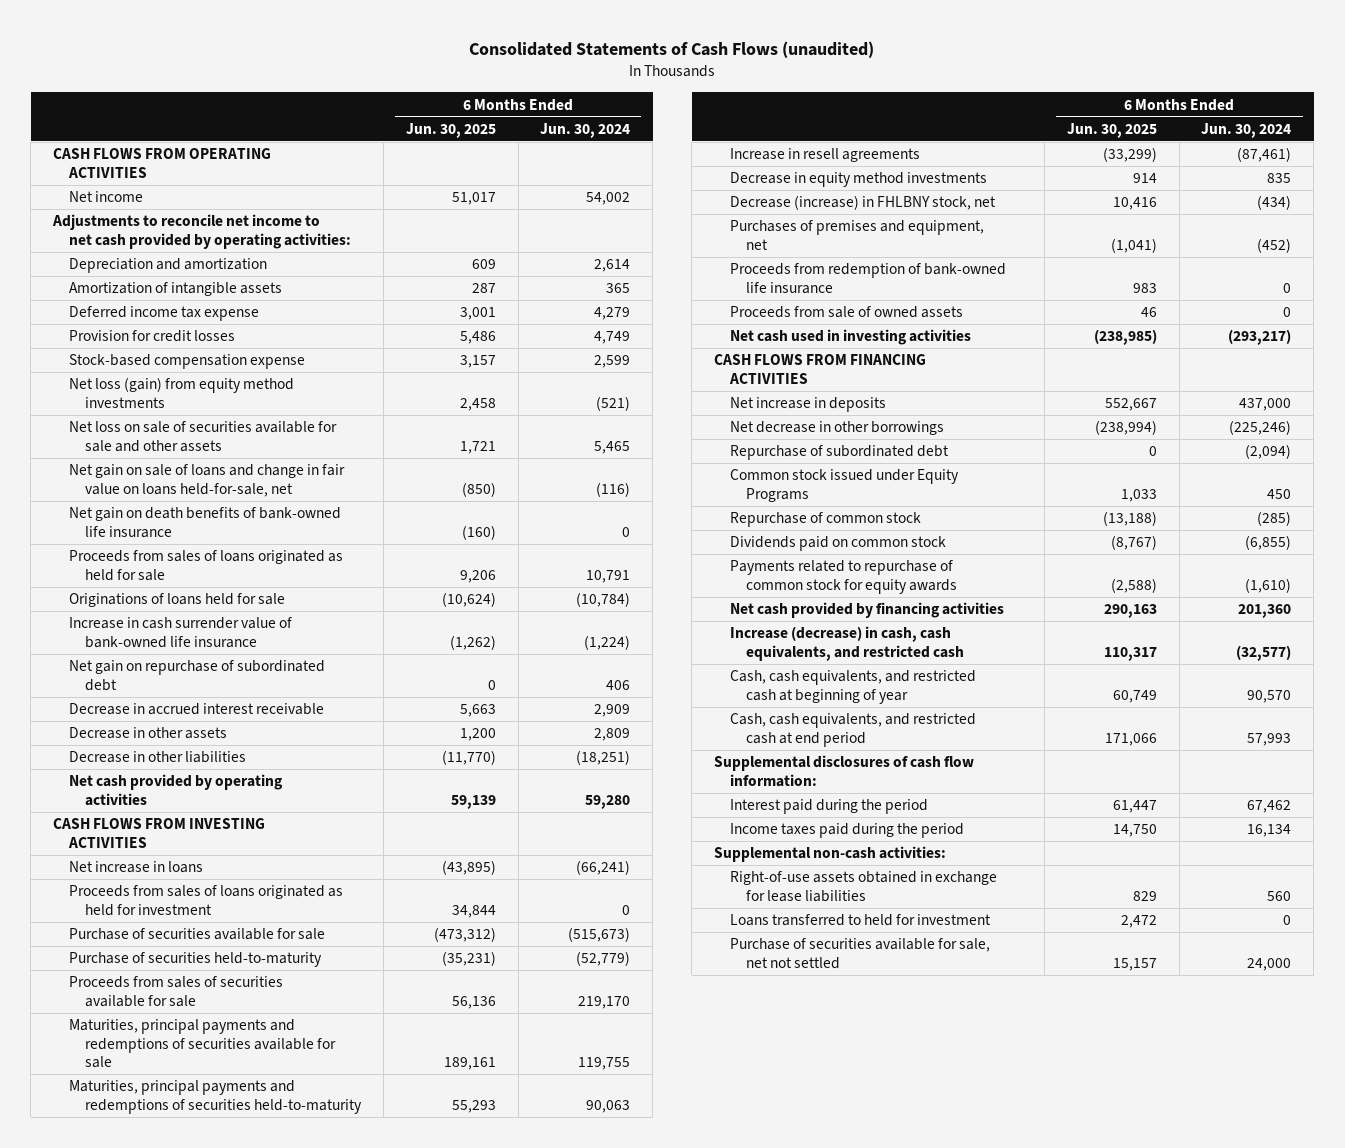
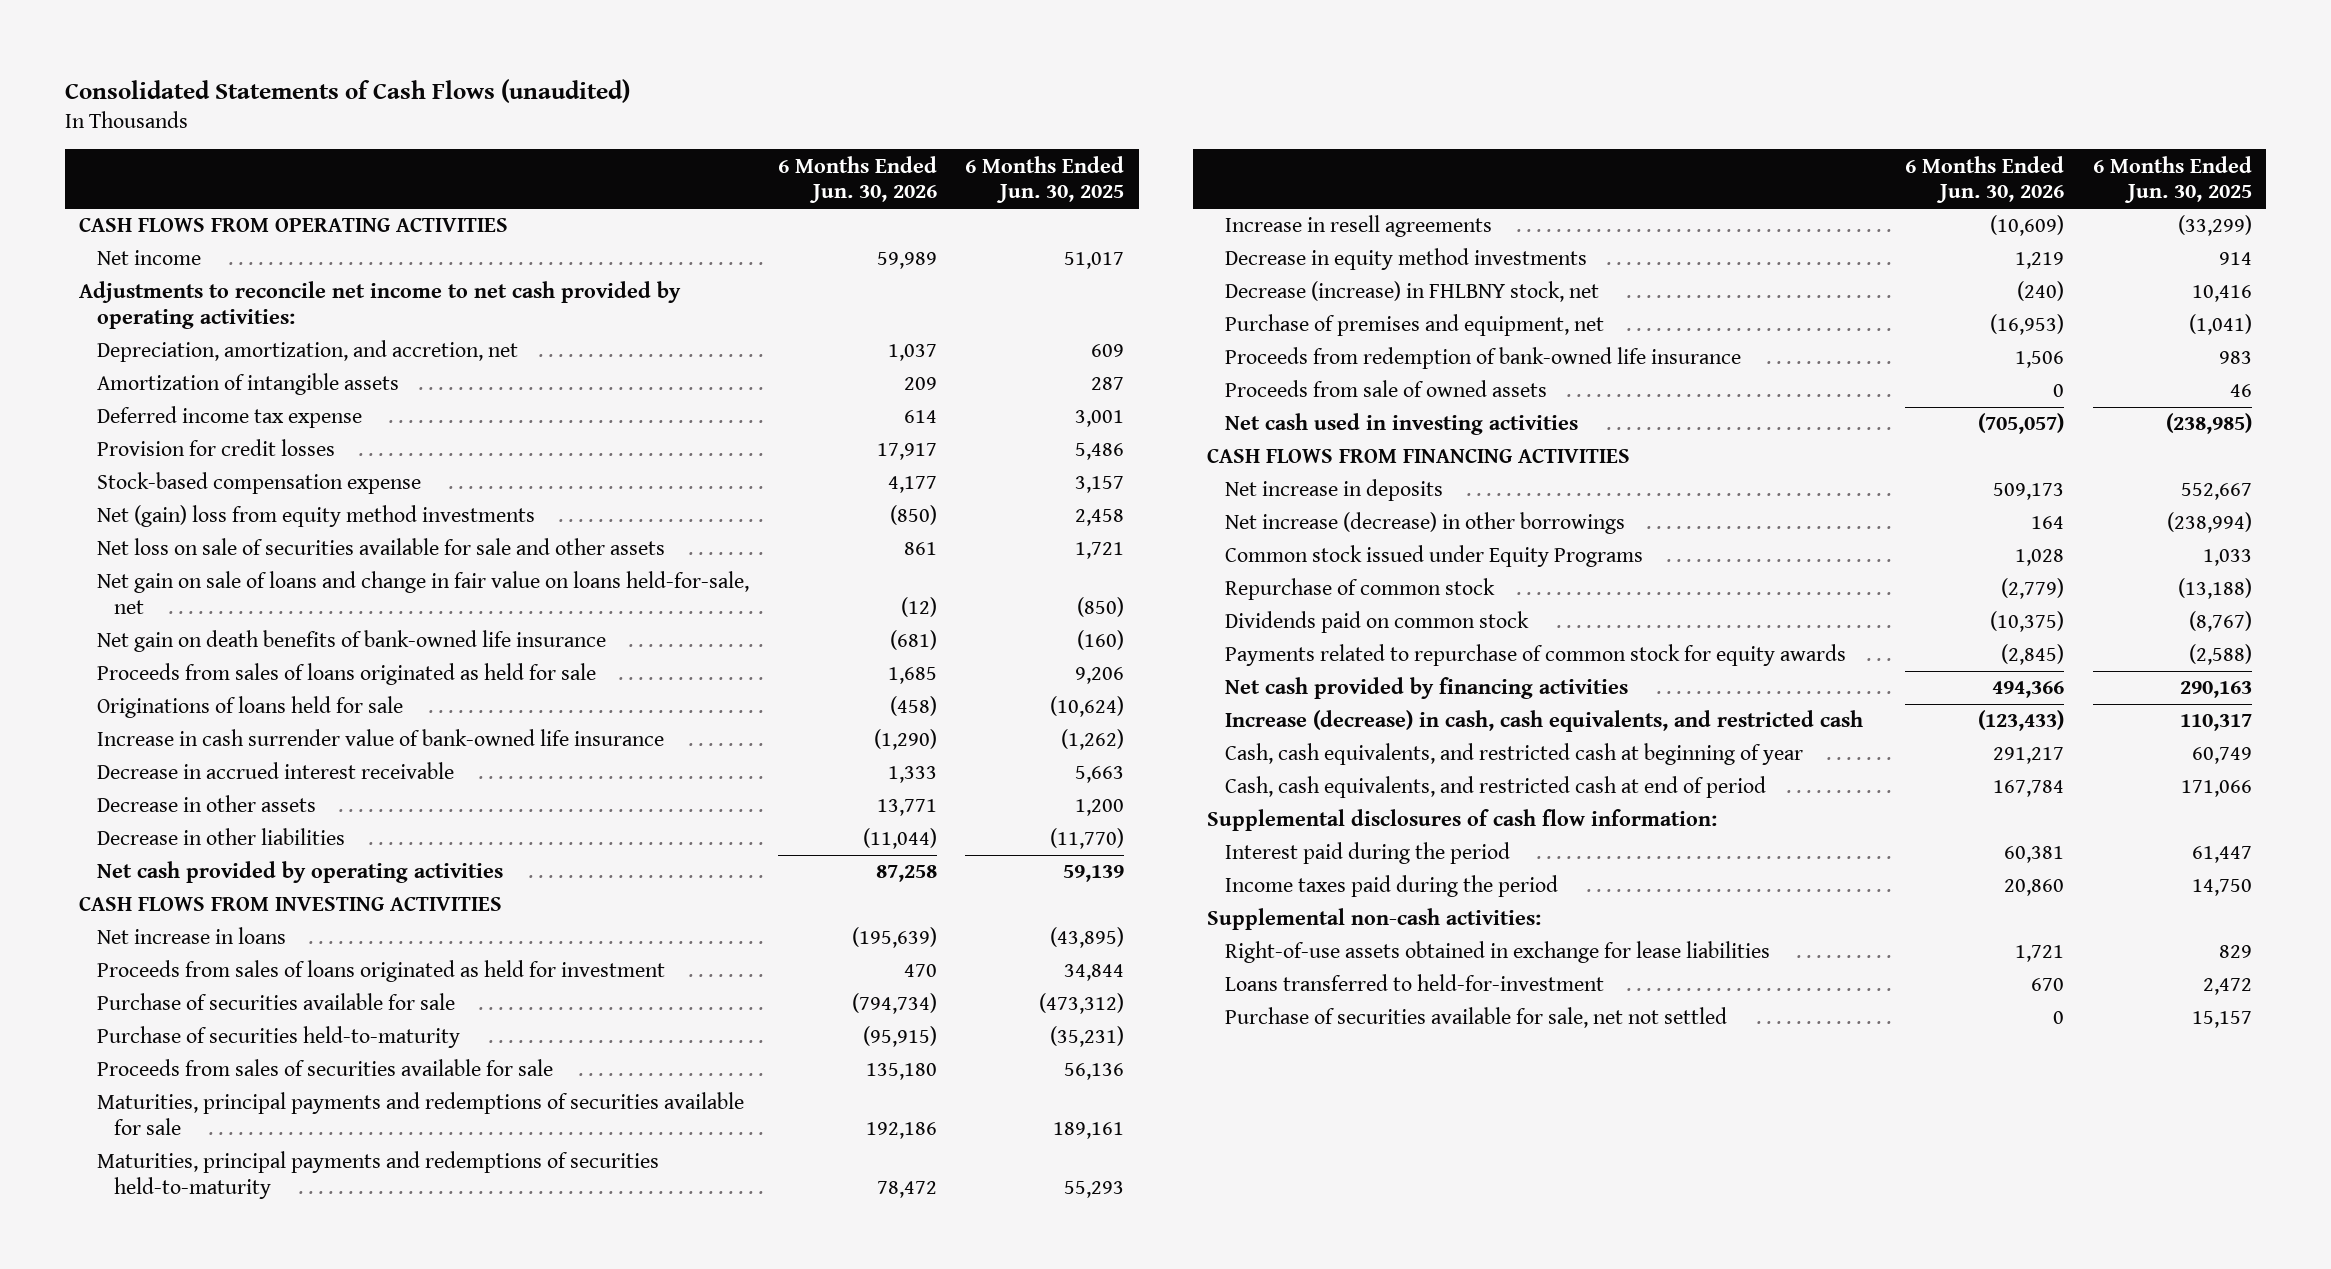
- | 6 Months Ended Jun. 30, 2025 | 6 Months Ended Jun. 30, 2024
+ | 6 Months Ended Jun. 30, 2026 | 6 Months Ended Jun. 30, 2025
- Depreciation and amortization | 609 | 2,614
+ Depreciation, amortization, and accretion, net | 1,037 | 609
- Net loss (gain) from equity method investments | 2,458 | (521)
+ Net (gain) loss from equity method investments | (850) | 2,458
- Net gain on repurchase of subordinated debt | 0 | 406
- Purchases of premises and equipment, net | (1,041) | (452)
+ Purchase of premises and equipment, net | (16,953) | (1,041)
- Net decrease in other borrowings | (238,994) | (225,246)
- Repurchase of subordinated debt | 0 | (2,094)
+ Net increase (decrease) in other borrowings | 164 | (238,994)
- Cash, cash equivalents, and restricted cash at end period | 171,066 | 57,993
+ Cash, cash equivalents, and restricted cash at end of period | 167,784 | 171,066
- Loans transferred to held for investment | 2,472 | 0
+ Loans transferred to held-for-investment | 670 | 2,472

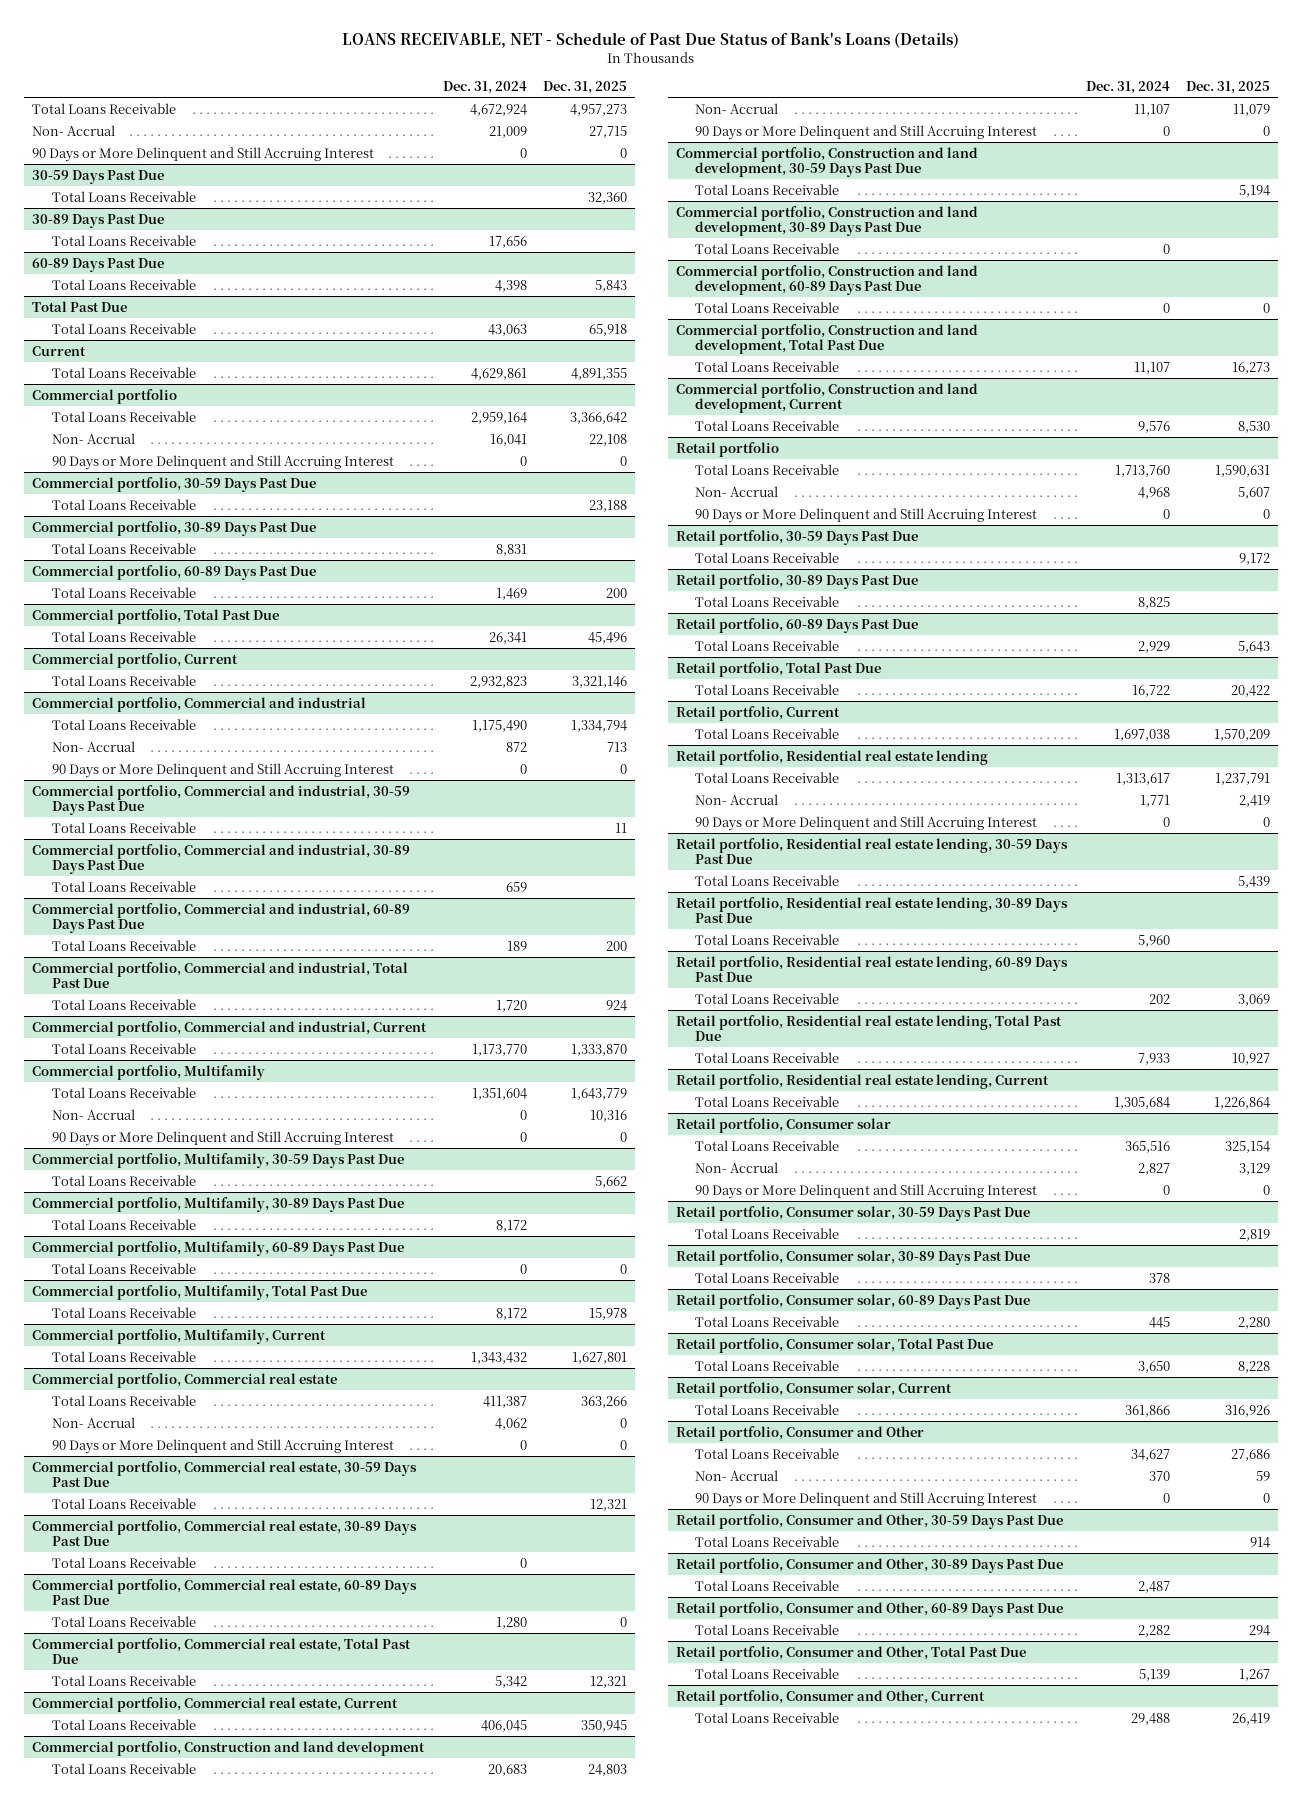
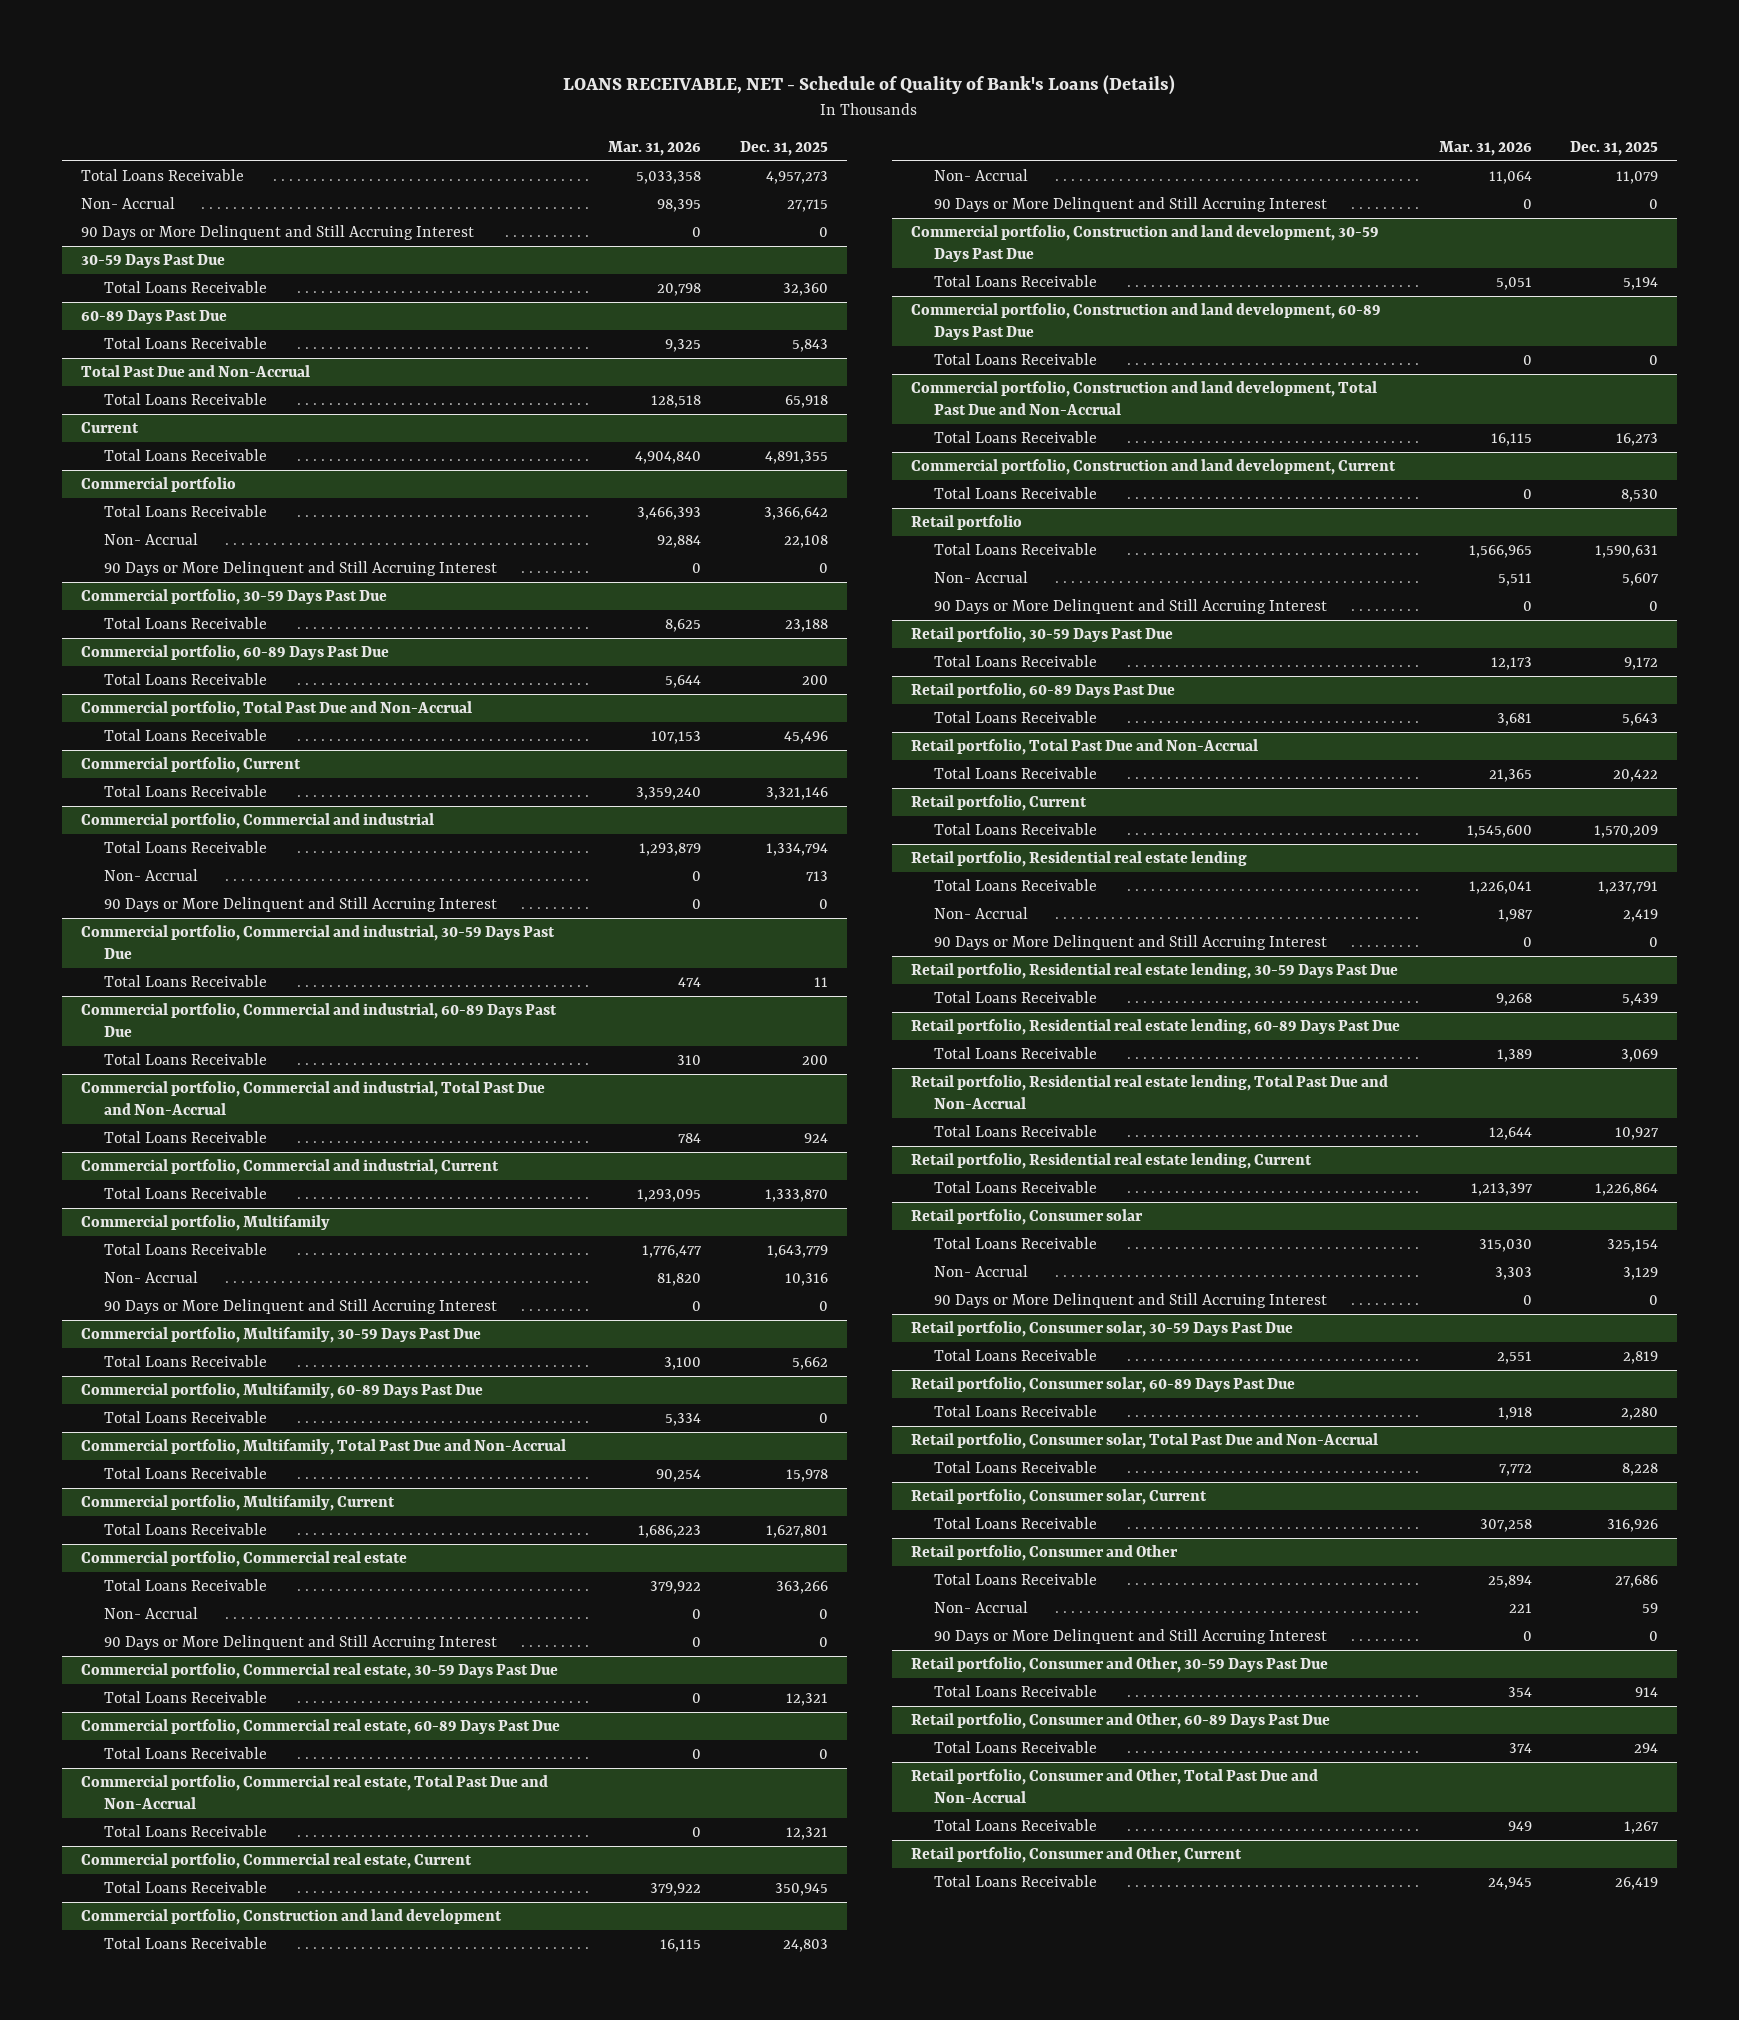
- LOANS RECEIVABLE, NET - Schedule of Past Due Status of Bank's Loans (Details)
+ LOANS RECEIVABLE, NET - Schedule of Quality of Bank's Loans (Details)
- | Dec. 31, 2024 | Dec. 31, 2025
+ | Mar. 31, 2026 | Dec. 31, 2025
- 30-89 Days Past Due
- Total Loans Receivable | 17,656 |
- Total Past Due
+ Total Past Due and Non-Accrual
- Commercial portfolio, 30-89 Days Past Due
- Total Loans Receivable | 8,831 |
- Commercial portfolio, Total Past Due
+ Commercial portfolio, Total Past Due and Non-Accrual
- Commercial portfolio, Commercial and industrial, 30-89 Days Past Due
- Total Loans Receivable | 659 |
- Commercial portfolio, Commercial and industrial, Total Past Due
+ Commercial portfolio, Commercial and industrial, Total Past Due and Non-Accrual
- Commercial portfolio, Multifamily, 30-89 Days Past Due
- Total Loans Receivable | 8,172 |
- Commercial portfolio, Multifamily, Total Past Due
+ Commercial portfolio, Multifamily, Total Past Due and Non-Accrual
- Commercial portfolio, Commercial real estate, 30-89 Days Past Due
- Total Loans Receivable | 0 |
- Commercial portfolio, Commercial real estate, Total Past Due
+ Commercial portfolio, Commercial real estate, Total Past Due and Non-Accrual
- Commercial portfolio, Construction and land development, 30-89 Days Past Due
- Total Loans Receivable | 0 |
- Commercial portfolio, Construction and land development, Total Past Due
+ Commercial portfolio, Construction and land development, Total Past Due and Non-Accrual
- Retail portfolio, 30-89 Days Past Due
- Total Loans Receivable | 8,825 |
- Retail portfolio, Total Past Due
+ Retail portfolio, Total Past Due and Non-Accrual
- Retail portfolio, Residential real estate lending, 30-89 Days Past Due
- Total Loans Receivable | 5,960 |
- Retail portfolio, Residential real estate lending, Total Past Due
+ Retail portfolio, Residential real estate lending, Total Past Due and Non-Accrual
- Retail portfolio, Consumer solar, 30-89 Days Past Due
- Total Loans Receivable | 378 |
- Retail portfolio, Consumer solar, Total Past Due
+ Retail portfolio, Consumer solar, Total Past Due and Non-Accrual
- Retail portfolio, Consumer and Other, 30-89 Days Past Due
- Total Loans Receivable | 2,487 |
- Retail portfolio, Consumer and Other, Total Past Due
+ Retail portfolio, Consumer and Other, Total Past Due and Non-Accrual

